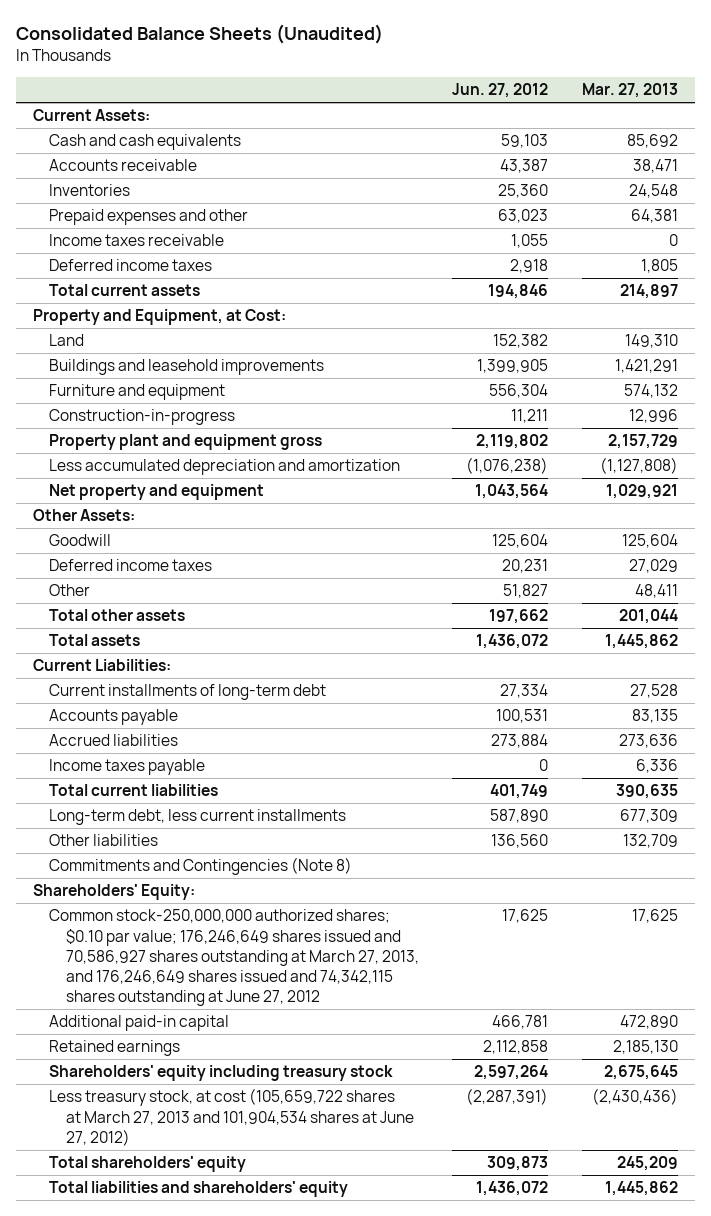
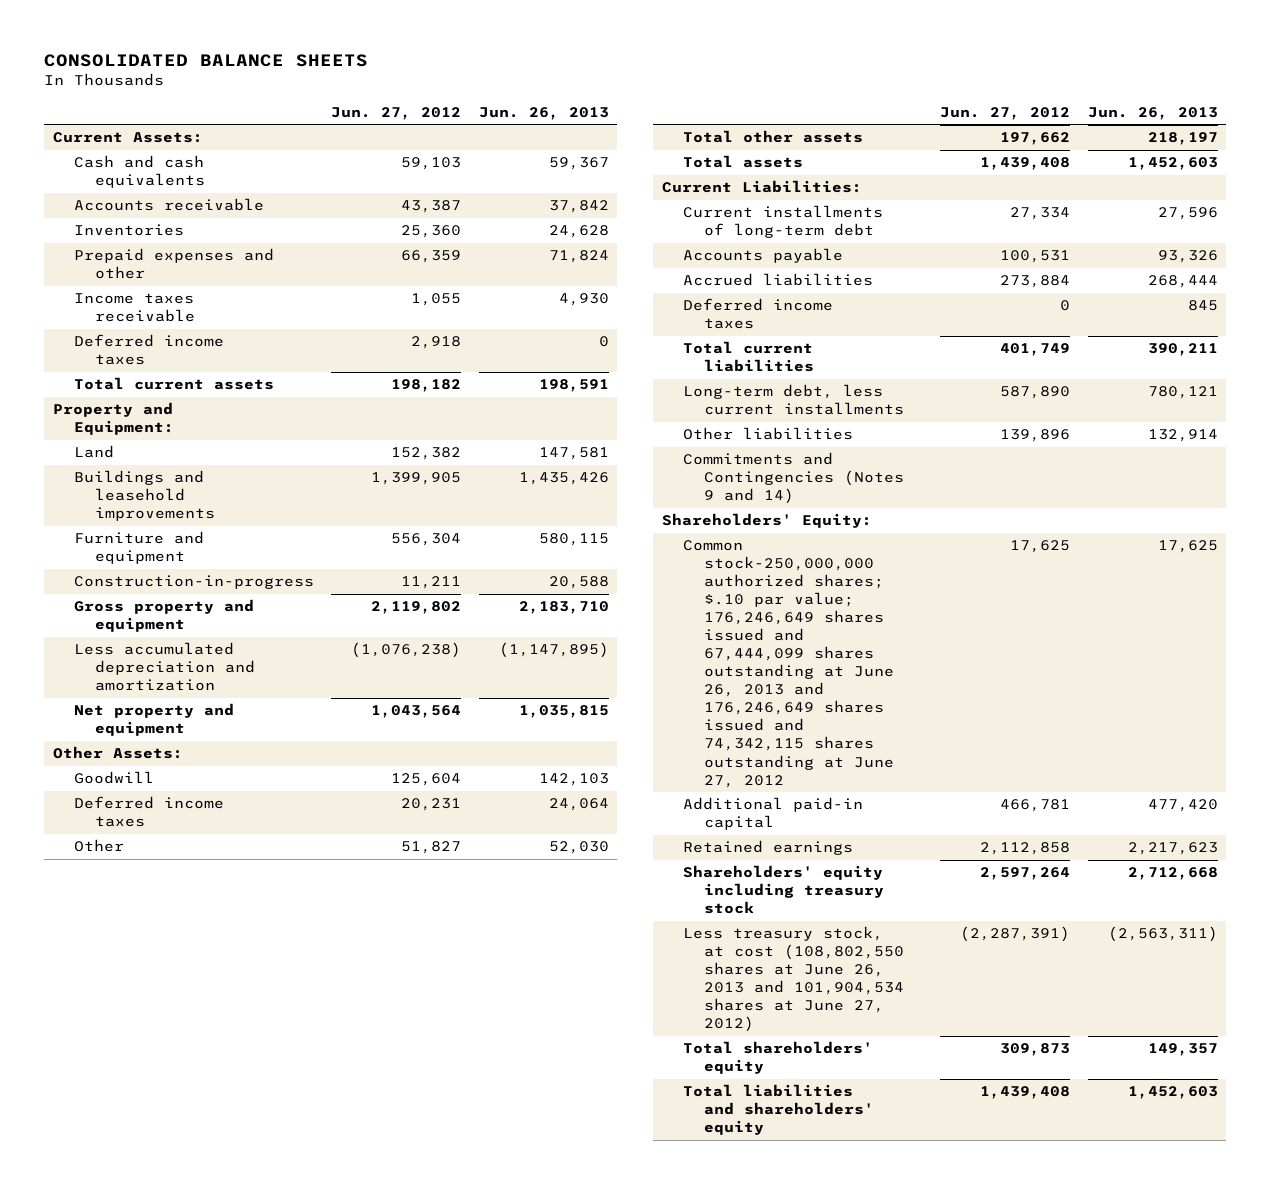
- Consolidated Balance Sheets (Unaudited)
+ CONSOLIDATED BALANCE SHEETS
- | Jun. 27, 2012 | Mar. 27, 2013
+ | Jun. 27, 2012 | Jun. 26, 2013
- Prepaid expenses and other | 63,023 | 64,381
+ Prepaid expenses and other | 66,359 | 71,824
- Total current assets | 194,846 | 214,897
- Property and Equipment, at Cost:
+ Total current assets | 198,182 | 198,591
+ Property and Equipment:
- Property plant and equipment gross | 2,119,802 | 2,157,729
+ Gross property and equipment | 2,119,802 | 2,183,710
- Total assets | 1,436,072 | 1,445,862
+ Total assets | 1,439,408 | 1,452,603
- Income taxes payable | 0 | 6,336
+ Deferred income taxes | 0 | 845
- Other liabilities | 136,560 | 132,709
- Commitments and Contingencies (Note 8)
+ Other liabilities | 139,896 | 132,914
+ Commitments and Contingencies (Notes 9 and 14)
- Common stock-250,000,000 authorized shares; $0.10 par value; 176,246,649 shares issued and 70,586,927 shares outstanding at March 27, 2013, and 176,246,649 shares issued and 74,342,115 shares outstanding at June 27, 2012 | 17,625 | 17,625
+ Common stock-250,000,000 authorized shares; $.10 par value; 176,246,649 shares issued and 67,444,099 shares outstanding at June 26, 2013 and 176,246,649 shares issued and 74,342,115 shares outstanding at June 27, 2012 | 17,625 | 17,625
- Less treasury stock, at cost (105,659,722 shares at March 27, 2013 and 101,904,534 shares at June 27, 2012) | (2,287,391) | (2,430,436)
+ Less treasury stock, at cost (108,802,550 shares at June 26, 2013 and 101,904,534 shares at June 27, 2012) | (2,287,391) | (2,563,311)
- Total liabilities and shareholders' equity | 1,436,072 | 1,445,862
+ Total liabilities and shareholders' equity | 1,439,408 | 1,452,603

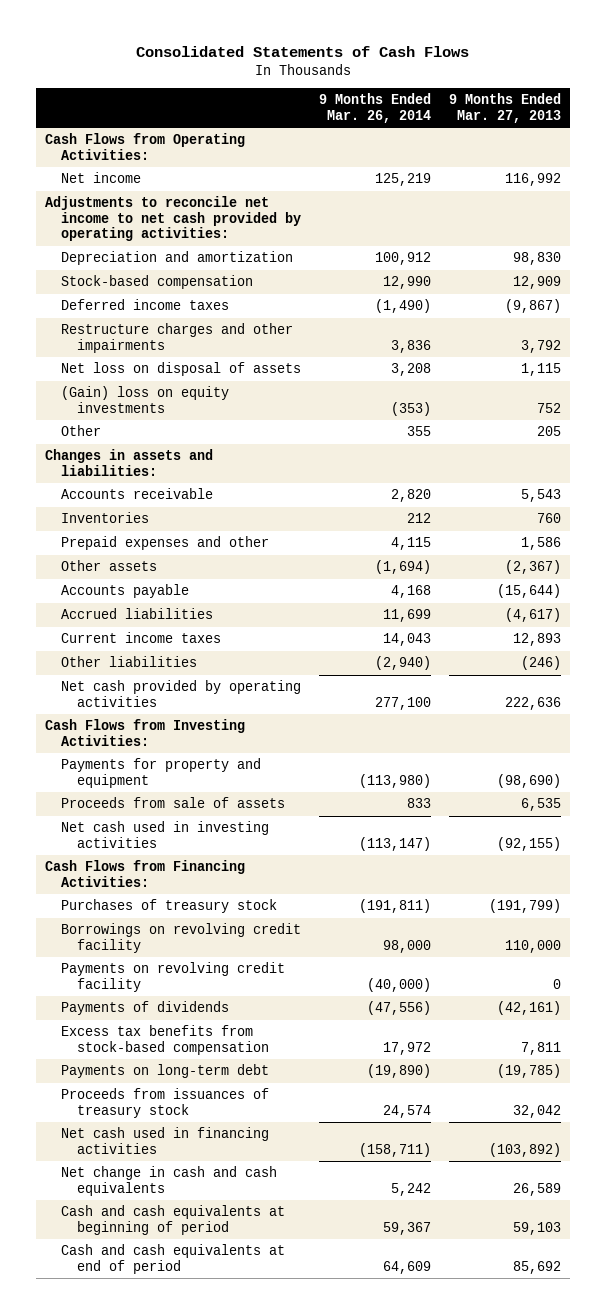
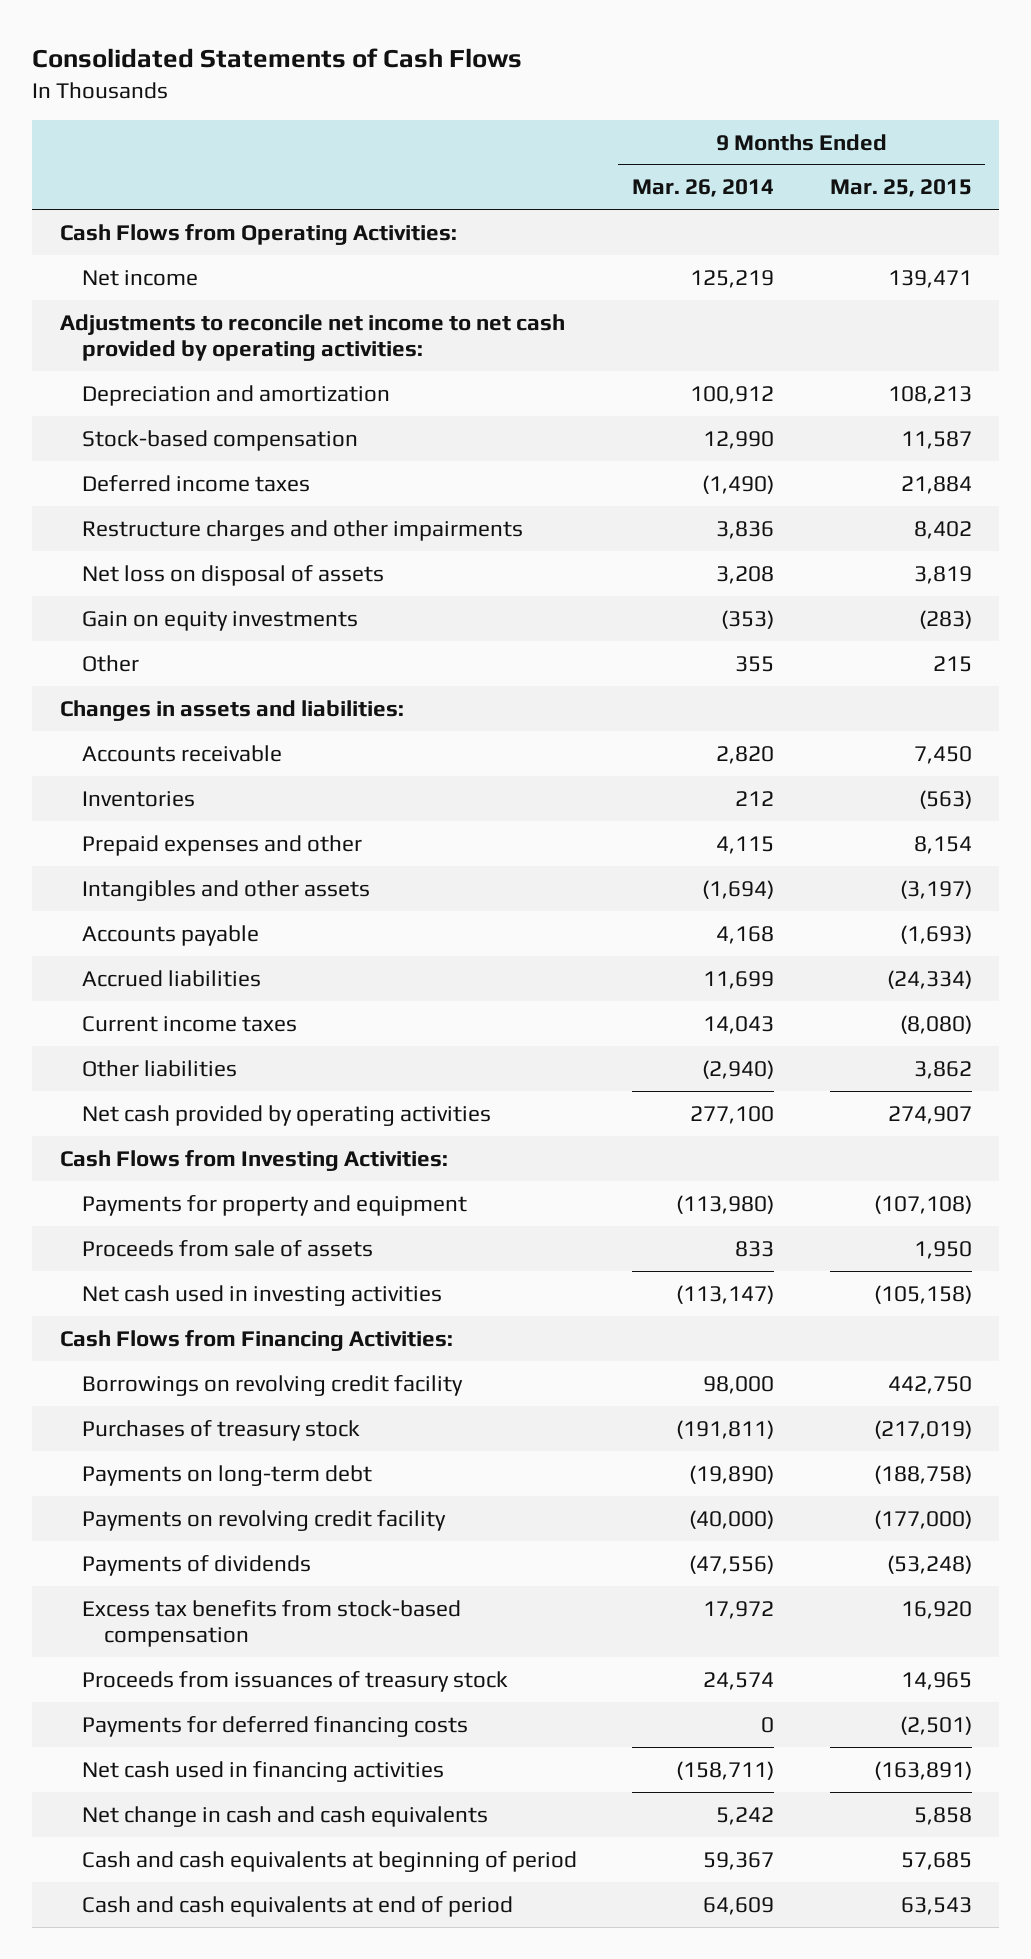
- | 9 Months Ended Mar. 26, 2014 | 9 Months Ended Mar. 27, 2013
+ | 9 Months Ended Mar. 26, 2014 | 9 Months Ended Mar. 25, 2015
- (Gain) loss on equity investments | (353) | 752
+ Gain on equity investments | (353) | (283)
- Other assets | (1,694) | (2,367)
+ Intangibles and other assets | (1,694) | (3,197)
moved down: Purchases of treasury stock | (191,811) | (217,019)
moved up: Payments on long-term debt | (19,890) | (188,758)
+ Payments for deferred financing costs | 0 | (2,501)

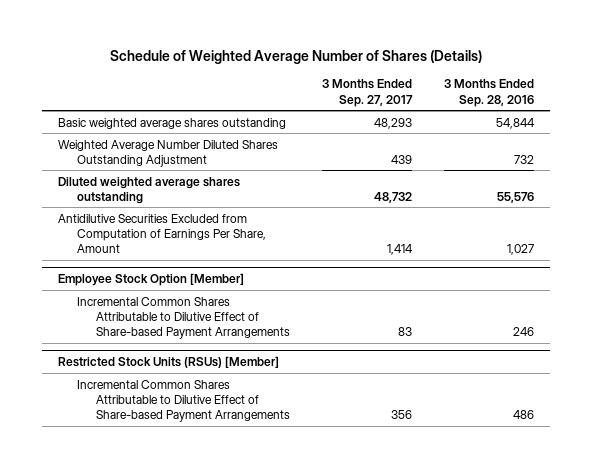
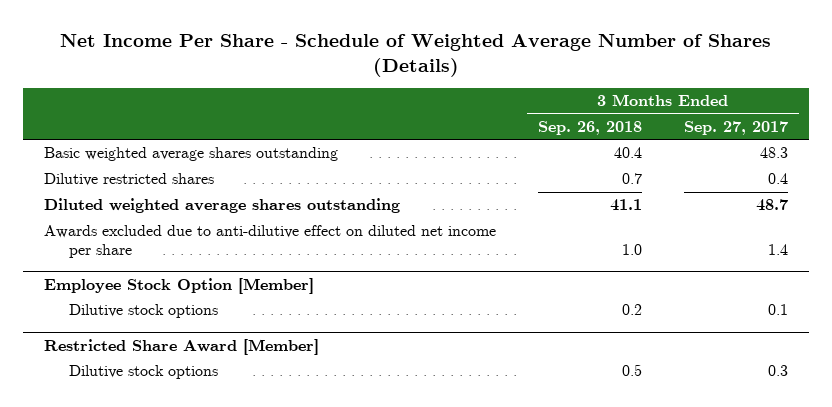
- Schedule of Weighted Average Number of Shares (Details)
+ Net Income Per Share - Schedule of Weighted Average Number of Shares (Details)
- | 3 Months Ended Sep. 27, 2017 | 3 Months Ended Sep. 28, 2016
+ | 3 Months Ended Sep. 26, 2018 | 3 Months Ended Sep. 27, 2017
- Basic weighted average shares outstanding | 48,293 | 54,844
- Weighted Average Number Diluted Shares Outstanding Adjustment | 439 | 732
- Diluted weighted average shares outstanding | 48,732 | 55,576
- Antidilutive Securities Excluded from Computation of Earnings Per Share, Amount | 1,414 | 1,027
+ Basic weighted average shares outstanding | 40.4 | 48.3
+ Dilutive restricted shares | 0.7 | 0.4
+ Diluted weighted average shares outstanding | 41.1 | 48.7
+ Awards excluded due to anti-dilutive effect on diluted net income per share | 1.0 | 1.4
@ Employee Stock Option [Member]
- Incremental Common Shares Attributable to Dilutive Effect of Share-based Payment Arrangements | 83 | 246
- Restricted Stock Units (RSUs) [Member]
- Incremental Common Shares Attributable to Dilutive Effect of Share-based Payment Arrangements | 356 | 486
@ Employee Stock Option [Member]
+ Dilutive stock options | 0.2 | 0.1
+ Restricted Share Award [Member]
+ Dilutive stock options | 0.5 | 0.3

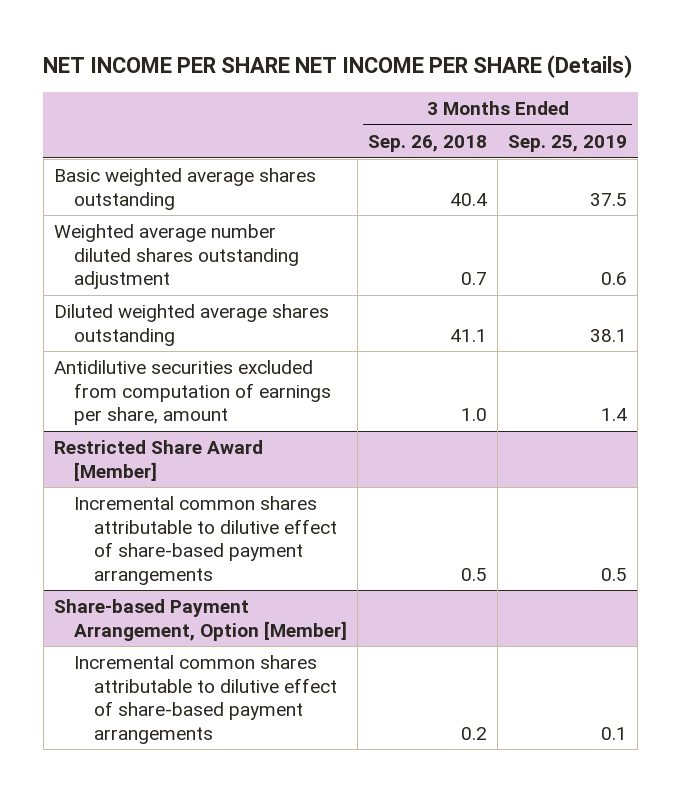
- Net Income Per Share - Schedule of Weighted Average Number of Shares (Details)
+ NET INCOME PER SHARE NET INCOME PER SHARE (Details)
- | 3 Months Ended Sep. 26, 2018 | 3 Months Ended Sep. 27, 2017
+ | 3 Months Ended Sep. 26, 2018 | 3 Months Ended Sep. 25, 2019
- Dilutive restricted shares | 0.7 | 0.4
+ Weighted average number diluted shares outstanding adjustment | 0.7 | 0.6
- Awards excluded due to anti-dilutive effect on diluted net income per share | 1.0 | 1.4
- Employee Stock Option [Member]
- Dilutive stock options | 0.2 | 0.1
+ Antidilutive securities excluded from computation of earnings per share, amount | 1.0 | 1.4
@ Restricted Share Award [Member]
- Dilutive stock options | 0.5 | 0.3
+ Incremental common shares attributable to dilutive effect of share-based payment arrangements | 0.5 | 0.5
+ Share-based Payment Arrangement, Option [Member]
+ Incremental common shares attributable to dilutive effect of share-based payment arrangements | 0.2 | 0.1

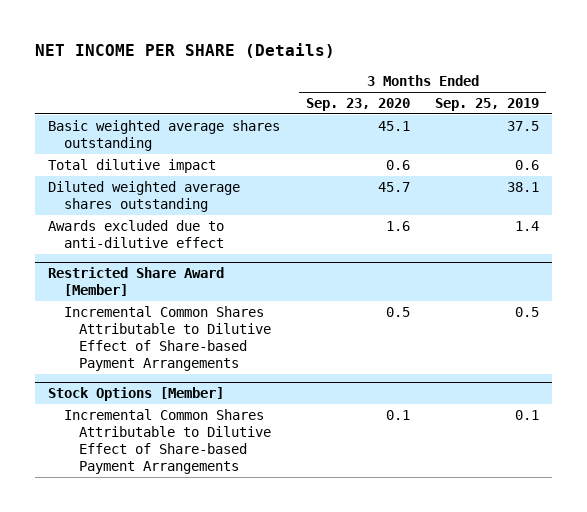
- NET INCOME PER SHARE NET INCOME PER SHARE (Details)
+ NET INCOME PER SHARE (Details)
- | 3 Months Ended Sep. 26, 2018 | 3 Months Ended Sep. 25, 2019
+ | 3 Months Ended Sep. 23, 2020 | 3 Months Ended Sep. 25, 2019
- Weighted average number diluted shares outstanding adjustment | 0.7 | 0.6
+ Total dilutive impact | 0.6 | 0.6
- Antidilutive securities excluded from computation of earnings per share, amount | 1.0 | 1.4
+ Awards excluded due to anti-dilutive effect | 1.6 | 1.4
@ Restricted Share Award [Member]
- Incremental common shares attributable to dilutive effect of share-based payment arrangements | 0.5 | 0.5
- Share-based Payment Arrangement, Option [Member]
- Incremental common shares attributable to dilutive effect of share-based payment arrangements | 0.2 | 0.1
@ Restricted Share Award [Member]
+ Incremental Common Shares Attributable to Dilutive Effect of Share-based Payment Arrangements | 0.5 | 0.5
+ Stock Options [Member]
+ Incremental Common Shares Attributable to Dilutive Effect of Share-based Payment Arrangements | 0.1 | 0.1

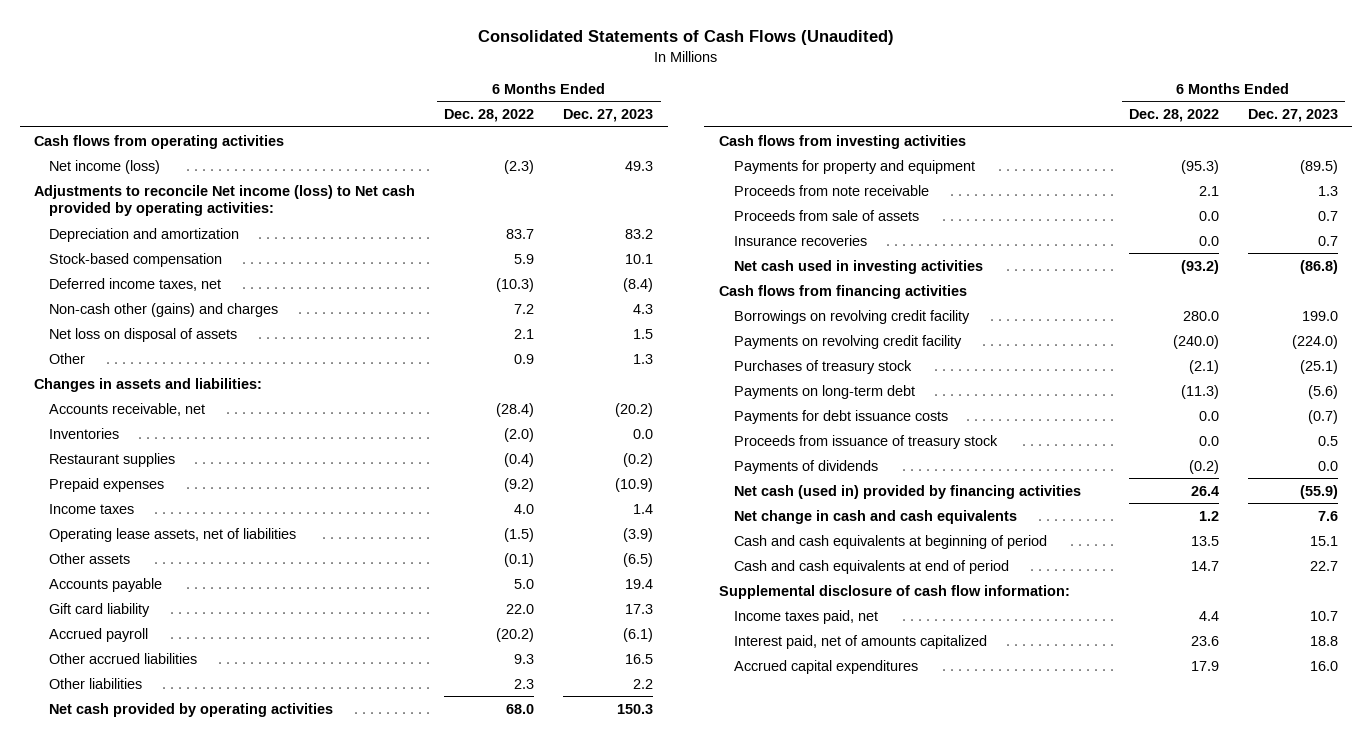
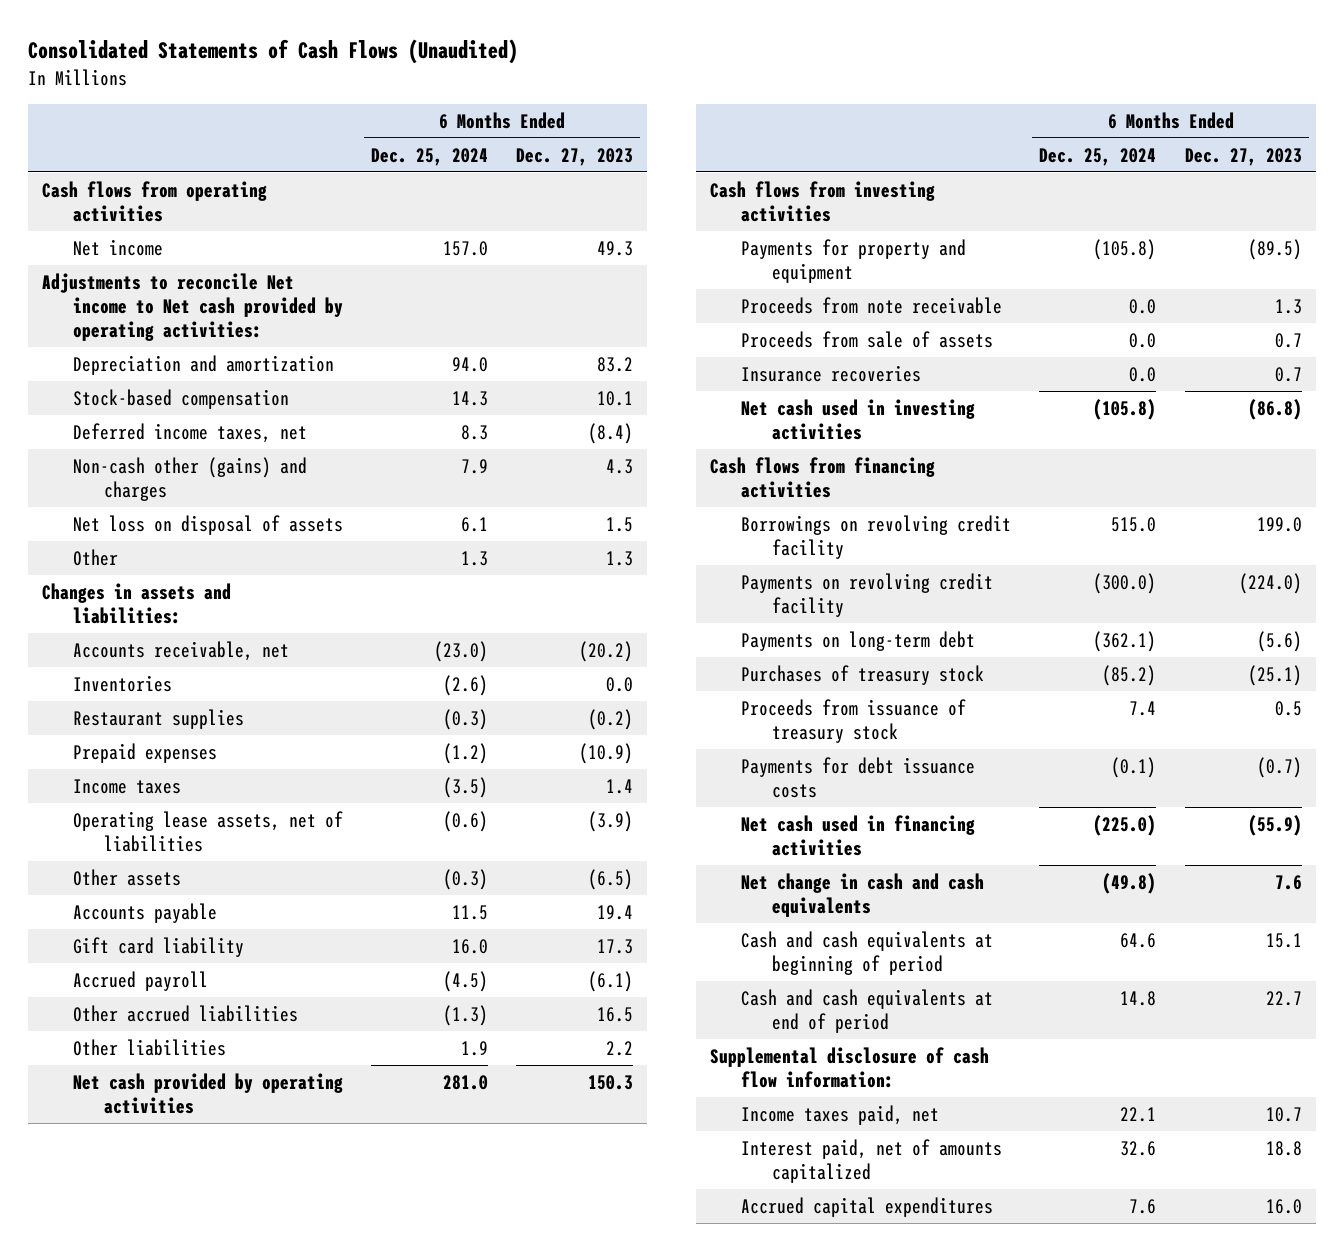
- | 6 Months Ended Dec. 28, 2022 | 6 Months Ended Dec. 27, 2023
+ | 6 Months Ended Dec. 25, 2024 | 6 Months Ended Dec. 27, 2023
- Net income (loss) | (2.3) | 49.3
- Adjustments to reconcile Net income (loss) to Net cash provided by operating activities:
+ Net income | 157.0 | 49.3
+ Adjustments to reconcile Net income to Net cash provided by operating activities:
moved down: Purchases of treasury stock | (85.2) | (25.1)
- Payments of dividends | (0.2) | 0.0
- Net cash (used in) provided by financing activities | 26.4 | (55.9)
moved down: Payments for debt issuance costs | (0.1) | (0.7)
+ Net cash used in financing activities | (225.0) | (55.9)

